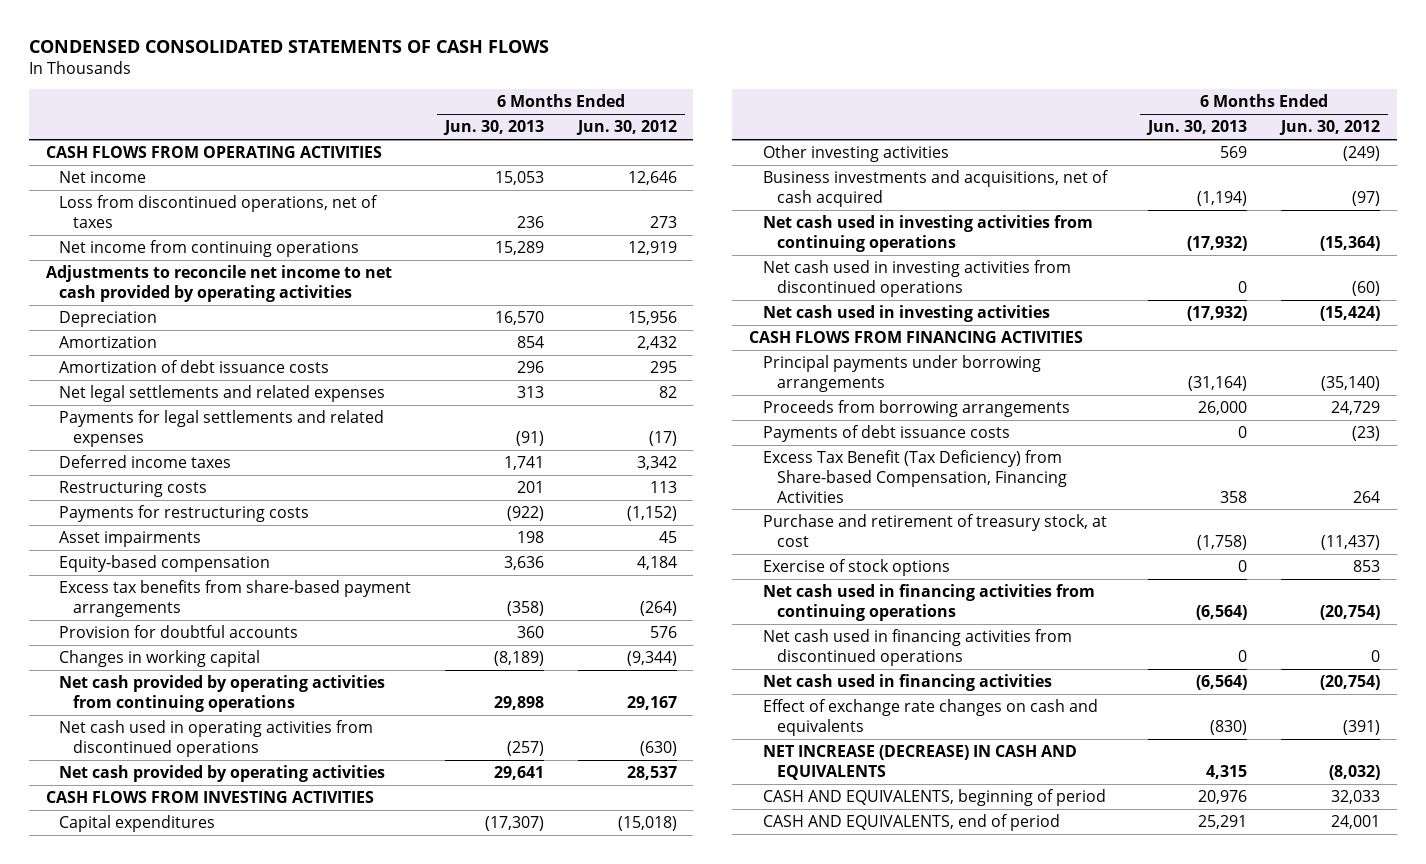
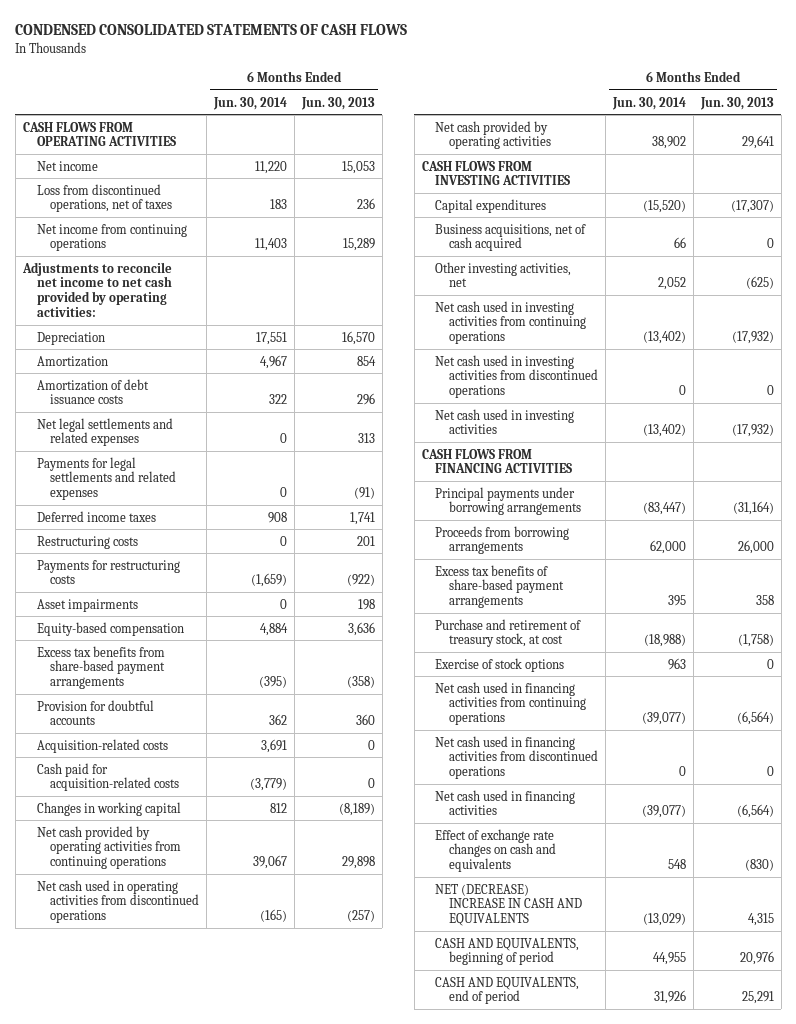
- | 6 Months Ended Jun. 30, 2013 | 6 Months Ended Jun. 30, 2012
+ | 6 Months Ended Jun. 30, 2014 | 6 Months Ended Jun. 30, 2013
- Adjustments to reconcile net income to net cash provided by operating activities
+ Adjustments to reconcile net income to net cash provided by operating activities:
+ Acquisition-related costs | 3,691 | 0
+ Cash paid for acquisition-related costs | (3,779) | 0
- Other investing activities | 569 | (249)
- Business investments and acquisitions, net of cash acquired | (1,194) | (97)
+ Business acquisitions, net of cash acquired | 66 | 0
+ Other investing activities, net | 2,052 | (625)
- Payments of debt issuance costs | 0 | (23)
- Excess Tax Benefit (Tax Deficiency) from Share-based Compensation, Financing Activities | 358 | 264
+ Excess tax benefits of share-based payment arrangements | 395 | 358
- NET INCREASE (DECREASE) IN CASH AND EQUIVALENTS | 4,315 | (8,032)
+ NET (DECREASE) INCREASE IN CASH AND EQUIVALENTS | (13,029) | 4,315

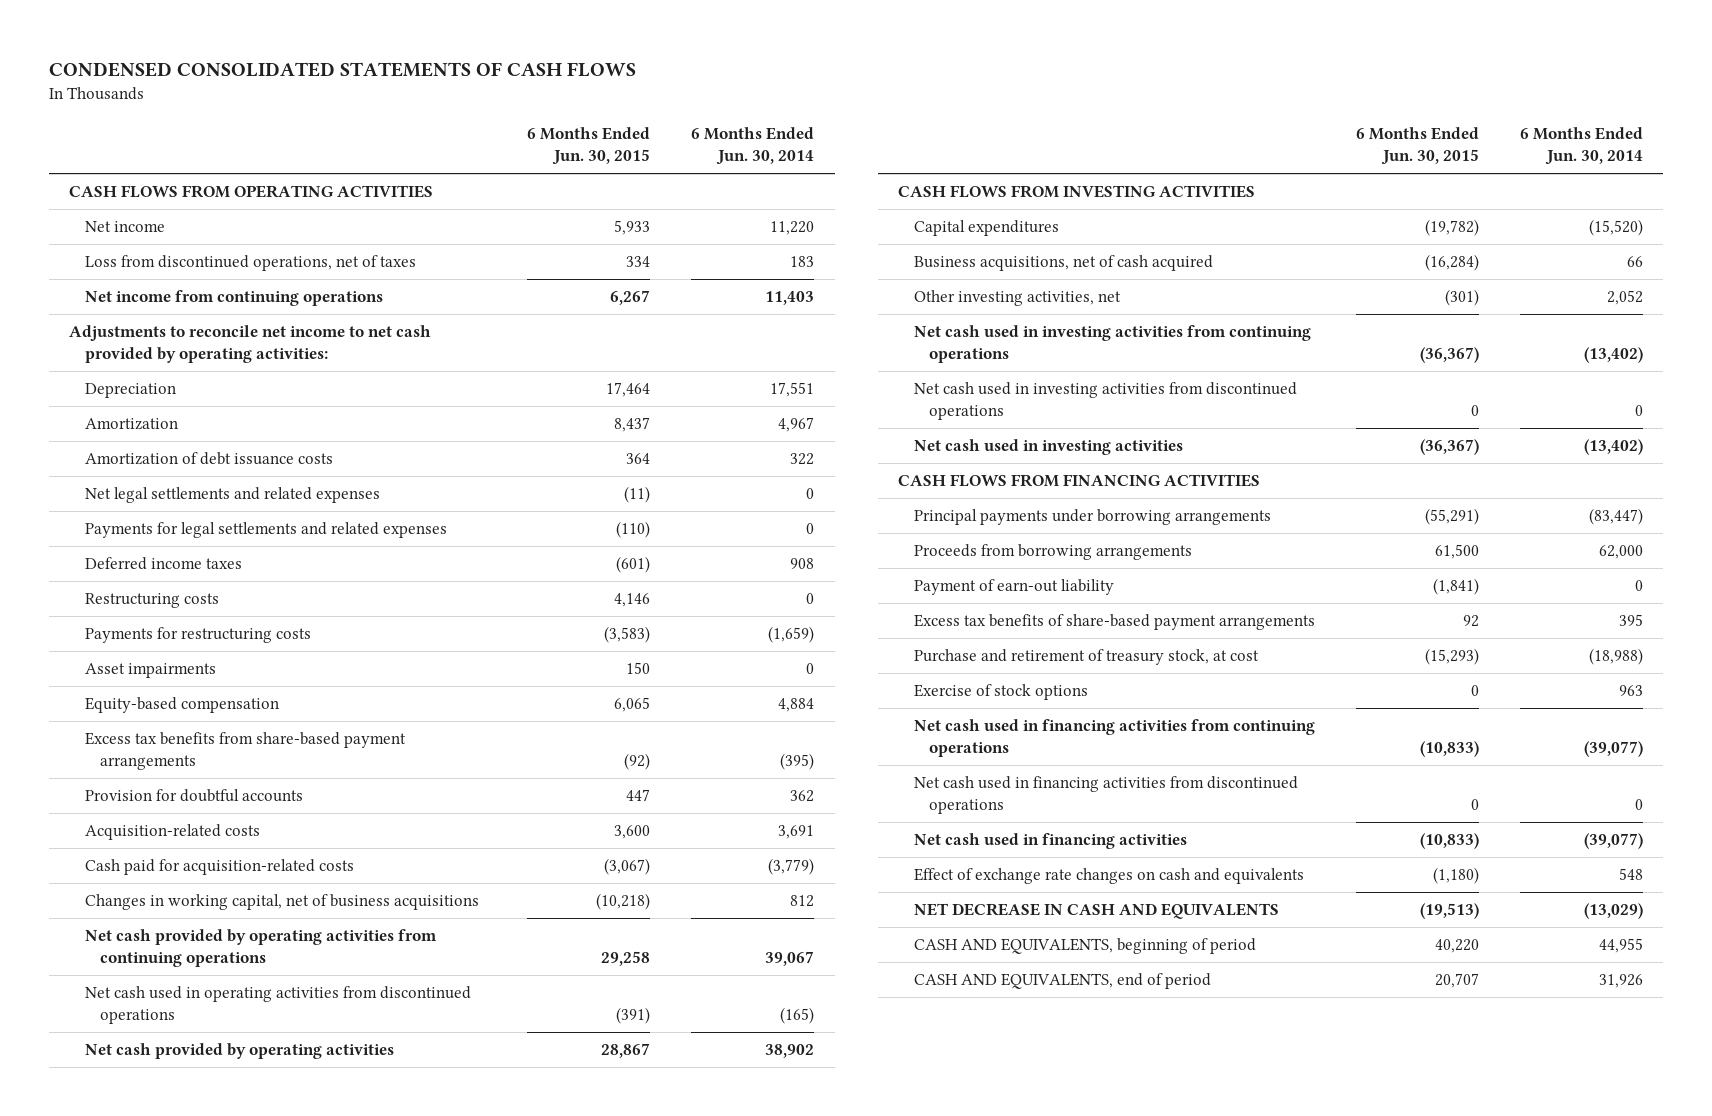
- | 6 Months Ended Jun. 30, 2014 | 6 Months Ended Jun. 30, 2013
+ | 6 Months Ended Jun. 30, 2015 | 6 Months Ended Jun. 30, 2014
- Changes in working capital | 812 | (8,189)
+ Changes in working capital, net of business acquisitions | (10,218) | 812
+ Payment of earn-out liability | (1,841) | 0
- NET (DECREASE) INCREASE IN CASH AND EQUIVALENTS | (13,029) | 4,315
+ NET DECREASE IN CASH AND EQUIVALENTS | (19,513) | (13,029)

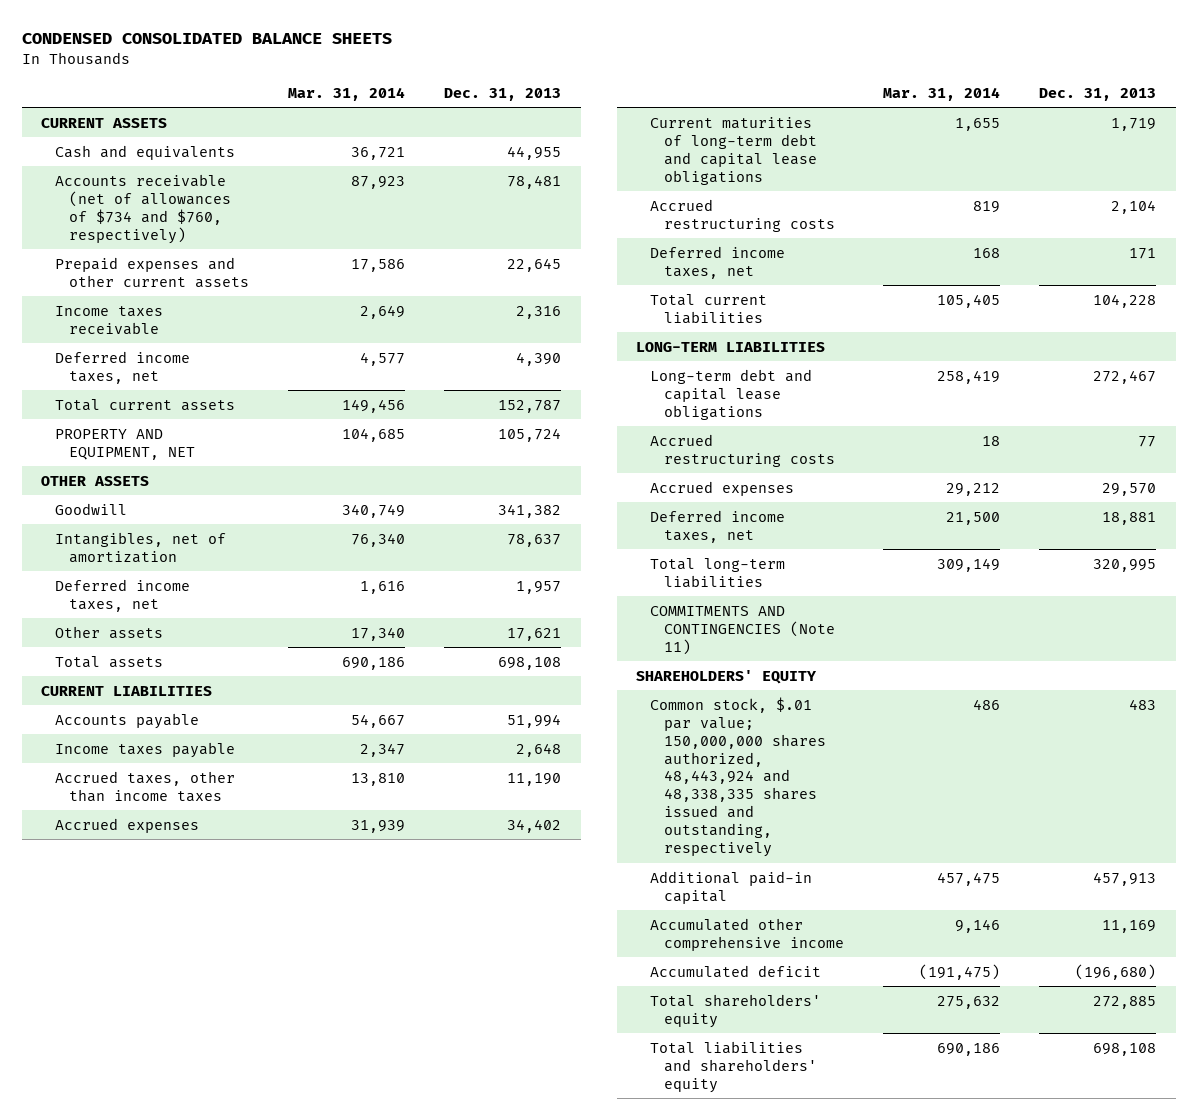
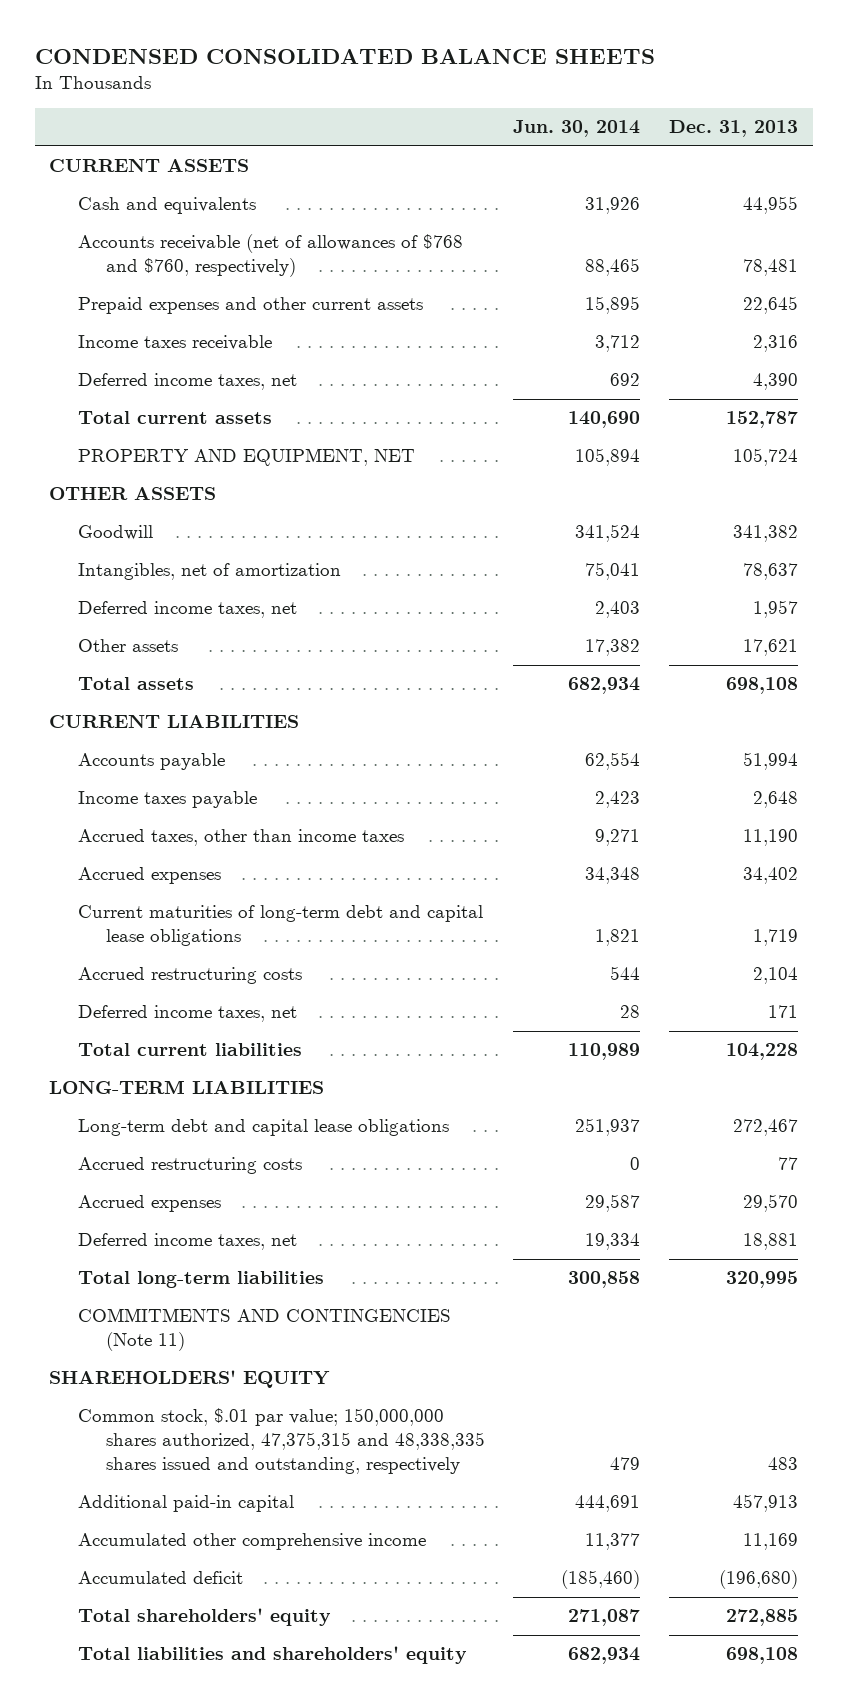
- | Mar. 31, 2014 | Dec. 31, 2013
+ | Jun. 30, 2014 | Dec. 31, 2013
- Accounts receivable (net of allowances of $734 and $760, respectively) | 87,923 | 78,481
+ Accounts receivable (net of allowances of $768 and $760, respectively) | 88,465 | 78,481
- Common stock, $.01 par value; 150,000,000 shares authorized, 48,443,924 and 48,338,335 shares issued and outstanding, respectively | 486 | 483
+ Common stock, $.01 par value; 150,000,000 shares authorized, 47,375,315 and 48,338,335 shares issued and outstanding, respectively | 479 | 483

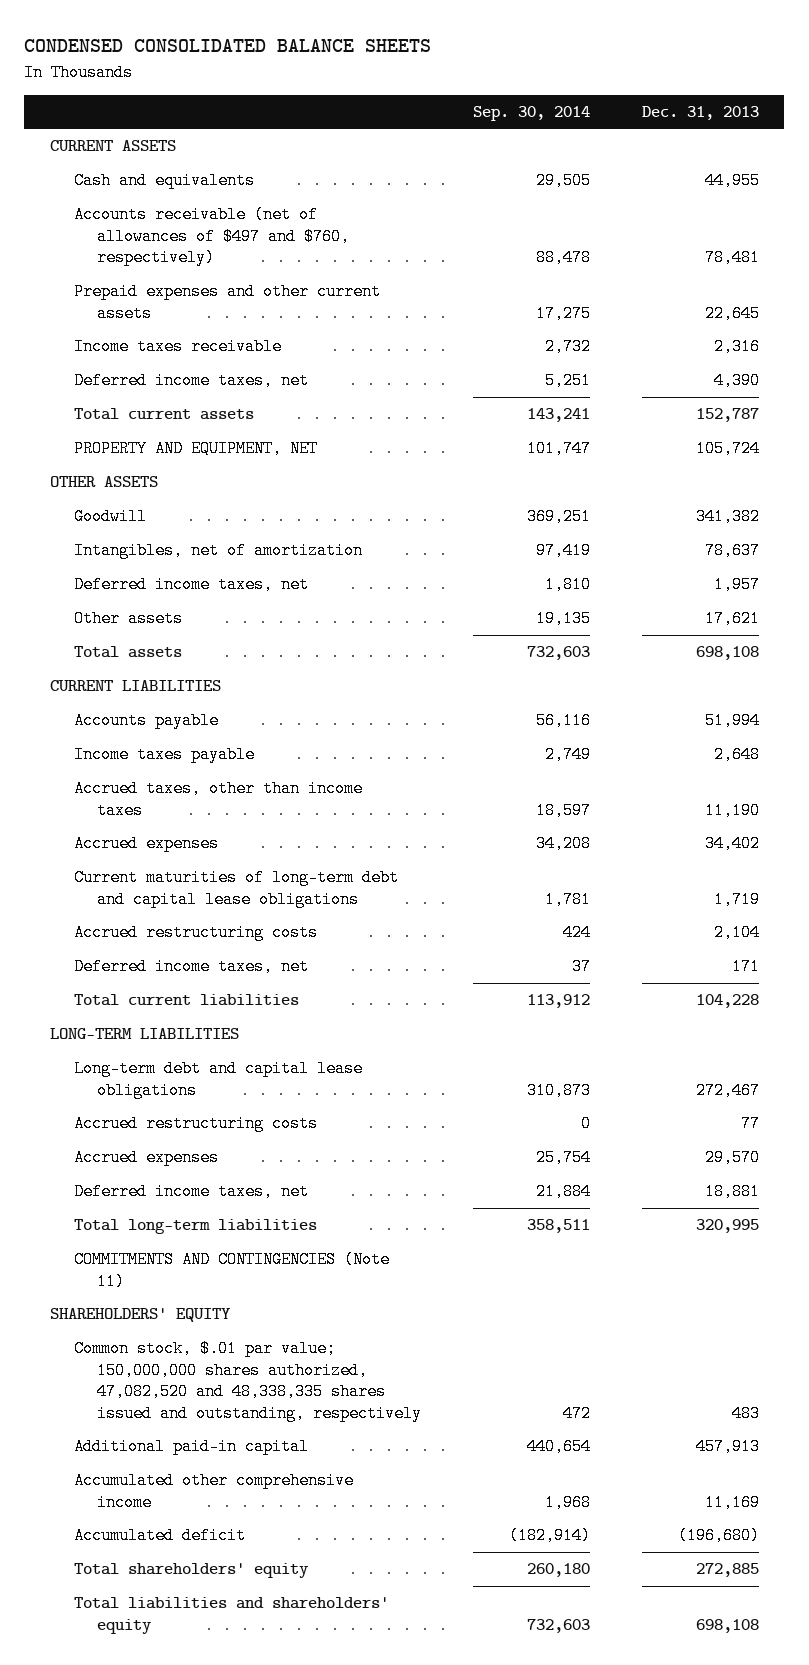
- | Jun. 30, 2014 | Dec. 31, 2013
+ | Sep. 30, 2014 | Dec. 31, 2013
- Accounts receivable (net of allowances of $768 and $760, respectively) | 88,465 | 78,481
+ Accounts receivable (net of allowances of $497 and $760, respectively) | 88,478 | 78,481
- Common stock, $.01 par value; 150,000,000 shares authorized, 47,375,315 and 48,338,335 shares issued and outstanding, respectively | 479 | 483
+ Common stock, $.01 par value; 150,000,000 shares authorized, 47,082,520 and 48,338,335 shares issued and outstanding, respectively | 472 | 483

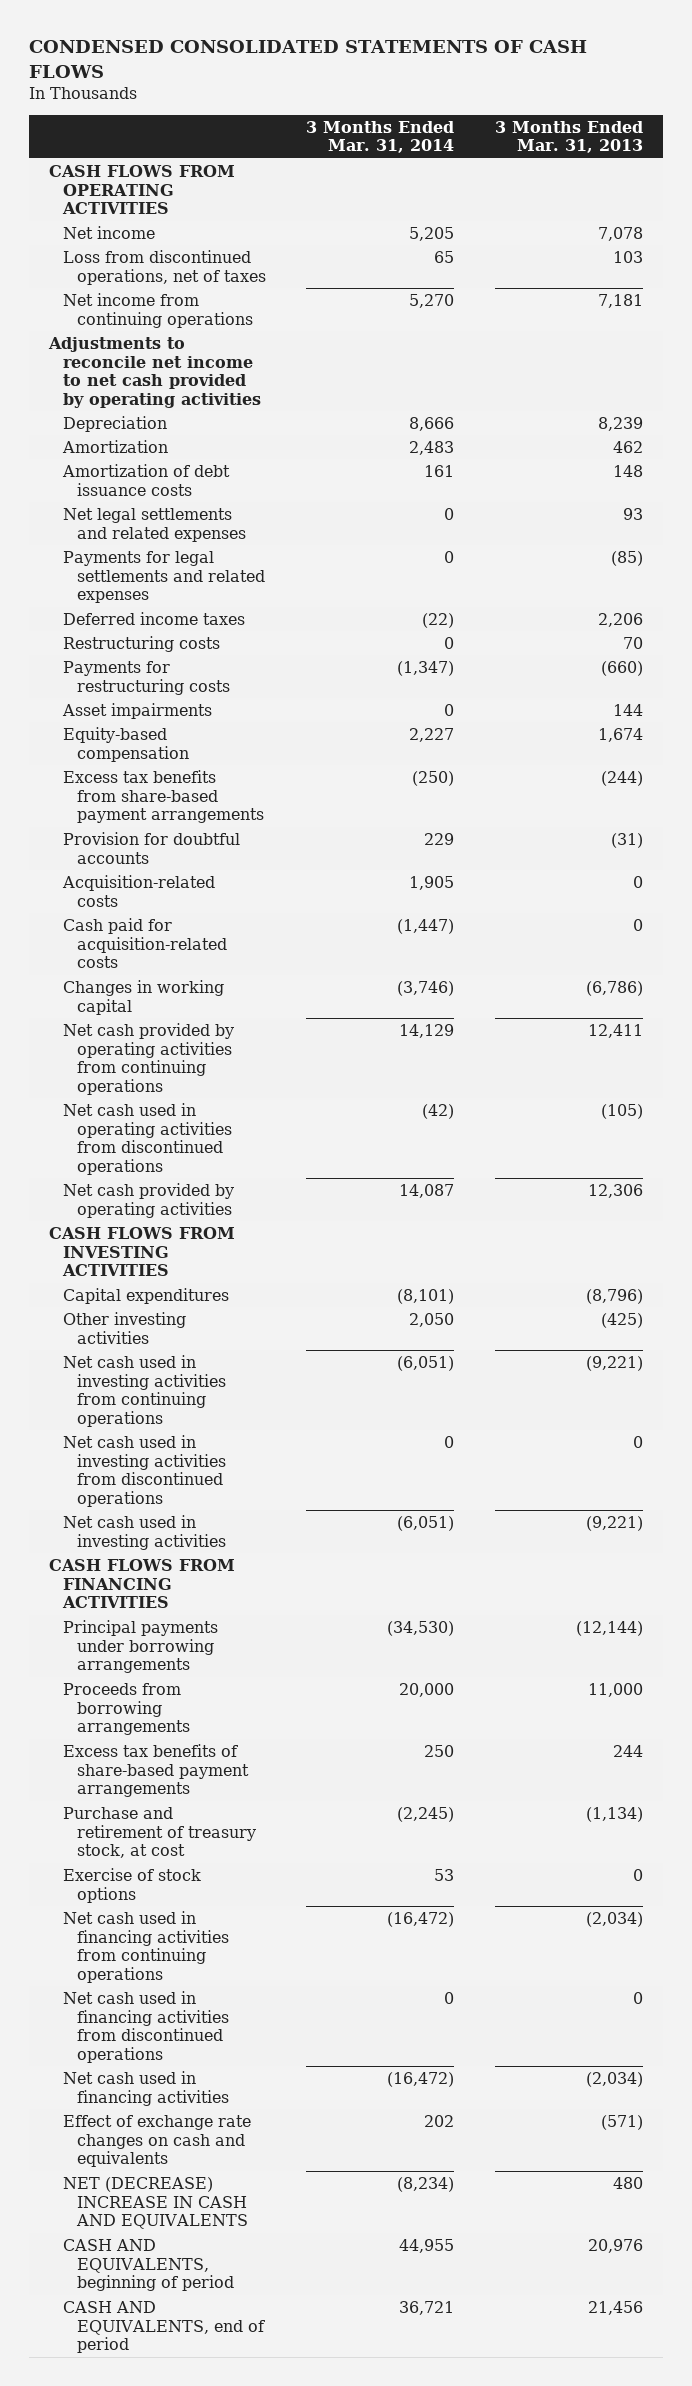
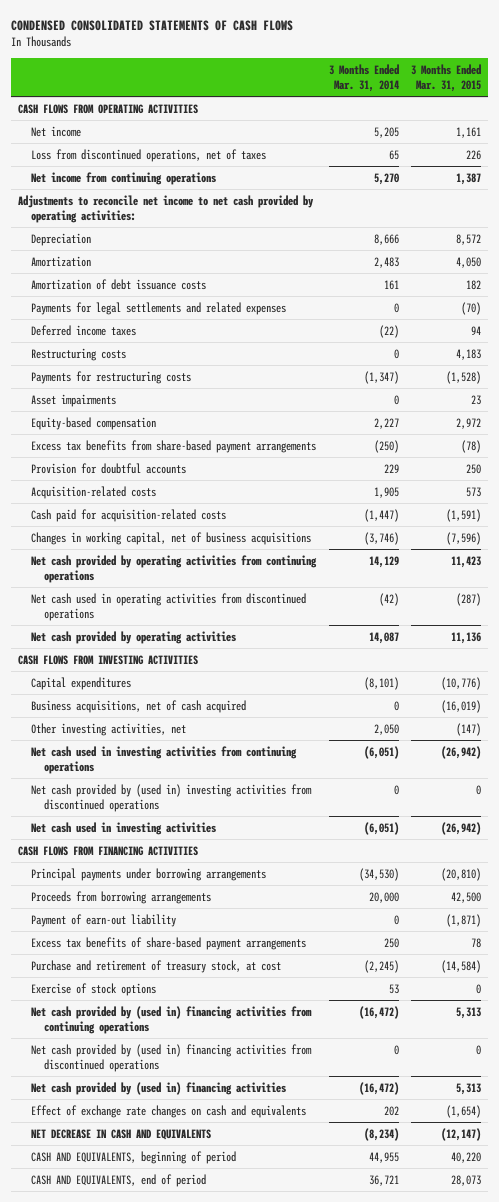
- | 3 Months Ended Mar. 31, 2014 | 3 Months Ended Mar. 31, 2013
+ | 3 Months Ended Mar. 31, 2014 | 3 Months Ended Mar. 31, 2015
- Adjustments to reconcile net income to net cash provided by operating activities
+ Adjustments to reconcile net income to net cash provided by operating activities:
- Net legal settlements and related expenses | 0 | 93
- Changes in working capital | (3,746) | (6,786)
+ Changes in working capital, net of business acquisitions | (3,746) | (7,596)
- Other investing activities | 2,050 | (425)
+ Business acquisitions, net of cash acquired | 0 | (16,019)
+ Other investing activities, net | 2,050 | (147)
- Net cash used in investing activities from discontinued operations | 0 | 0
+ Net cash provided by (used in) investing activities from discontinued operations | 0 | 0
+ Payment of earn-out liability | 0 | (1,871)
- Net cash used in financing activities from continuing operations | (16,472) | (2,034)
- Net cash used in financing activities from discontinued operations | 0 | 0
- Net cash used in financing activities | (16,472) | (2,034)
+ Net cash provided by (used in) financing activities from continuing operations | (16,472) | 5,313
+ Net cash provided by (used in) financing activities from discontinued operations | 0 | 0
+ Net cash provided by (used in) financing activities | (16,472) | 5,313
- NET (DECREASE) INCREASE IN CASH AND EQUIVALENTS | (8,234) | 480
+ NET DECREASE IN CASH AND EQUIVALENTS | (8,234) | (12,147)

